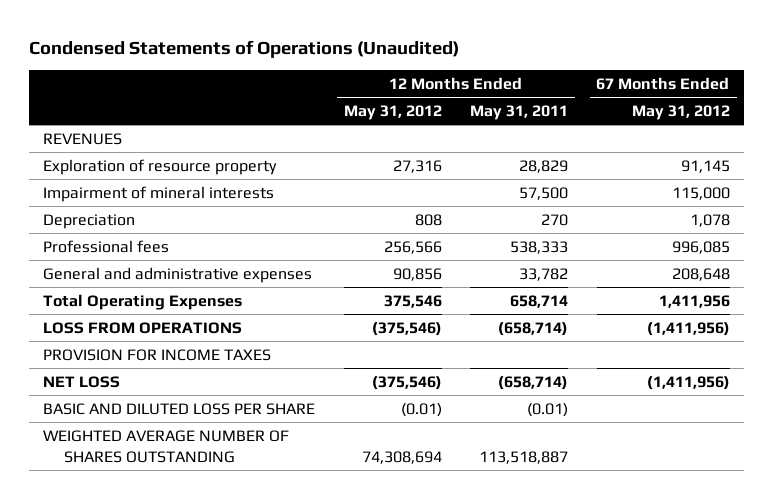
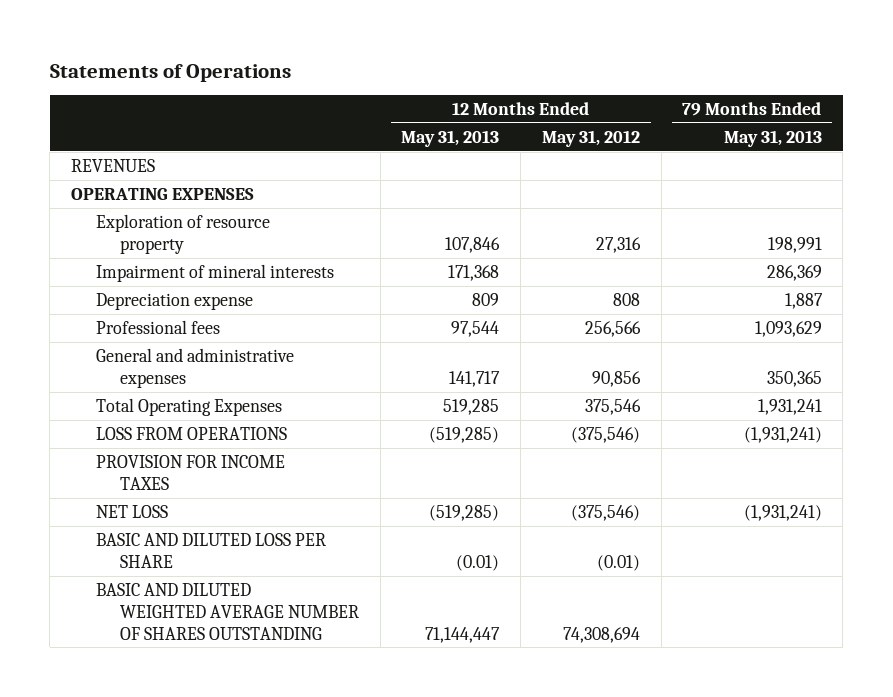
- Condensed Statements of Operations (Unaudited)
+ Statements of Operations
- | 12 Months Ended May 31, 2012 | 12 Months Ended May 31, 2011 | 67 Months Ended May 31, 2012
+ | 12 Months Ended May 31, 2013 | 12 Months Ended May 31, 2012 | 79 Months Ended May 31, 2013
+ OPERATING EXPENSES
- Depreciation | 808 | 270 | 1,078
+ Depreciation expense | 809 | 808 | 1,887
- WEIGHTED AVERAGE NUMBER OF SHARES OUTSTANDING | 74,308,694 | 113,518,887 |
+ BASIC AND DILUTED WEIGHTED AVERAGE NUMBER OF SHARES OUTSTANDING | 71,144,447 | 74,308,694 |

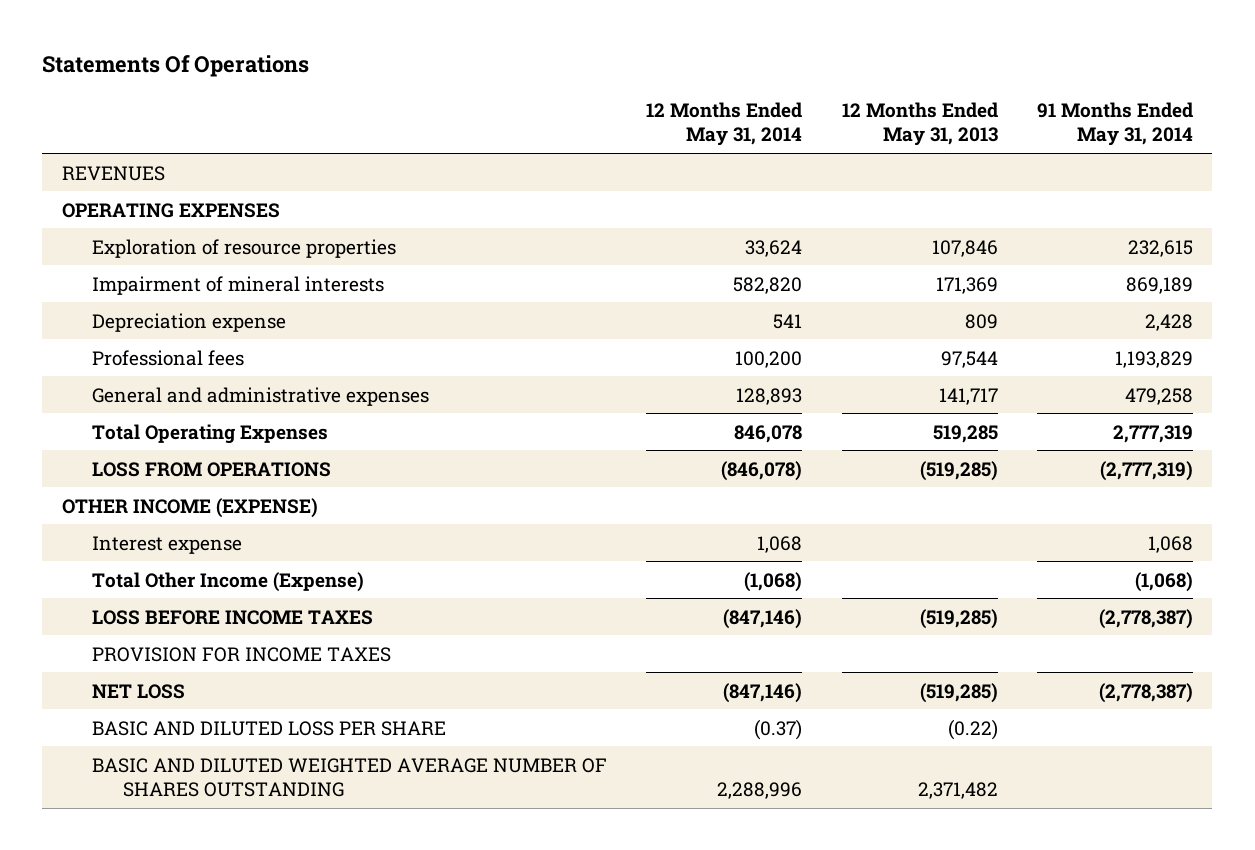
- Statements of Operations
+ Statements Of Operations
- | 12 Months Ended May 31, 2013 | 12 Months Ended May 31, 2012 | 79 Months Ended May 31, 2013
+ | 12 Months Ended May 31, 2014 | 12 Months Ended May 31, 2013 | 91 Months Ended May 31, 2014
- Exploration of resource property | 107,846 | 27,316 | 198,991
- Impairment of mineral interests | 171,368 | | 286,369
+ Exploration of resource properties | 33,624 | 107,846 | 232,615
+ Impairment of mineral interests | 582,820 | 171,369 | 869,189
+ OTHER INCOME (EXPENSE)
+ Interest expense | 1,068 | | 1,068
+ Total Other Income (Expense) | (1,068) | | (1,068)
+ LOSS BEFORE INCOME TAXES | (847,146) | (519,285) | (2,778,387)
- BASIC AND DILUTED LOSS PER SHARE | (0.01) | (0.01) |
- BASIC AND DILUTED WEIGHTED AVERAGE NUMBER OF SHARES OUTSTANDING | 71,144,447 | 74,308,694 |
+ BASIC AND DILUTED LOSS PER SHARE | (0.37) | (0.22) |
+ BASIC AND DILUTED WEIGHTED AVERAGE NUMBER OF SHARES OUTSTANDING | 2,288,996 | 2,371,482 |

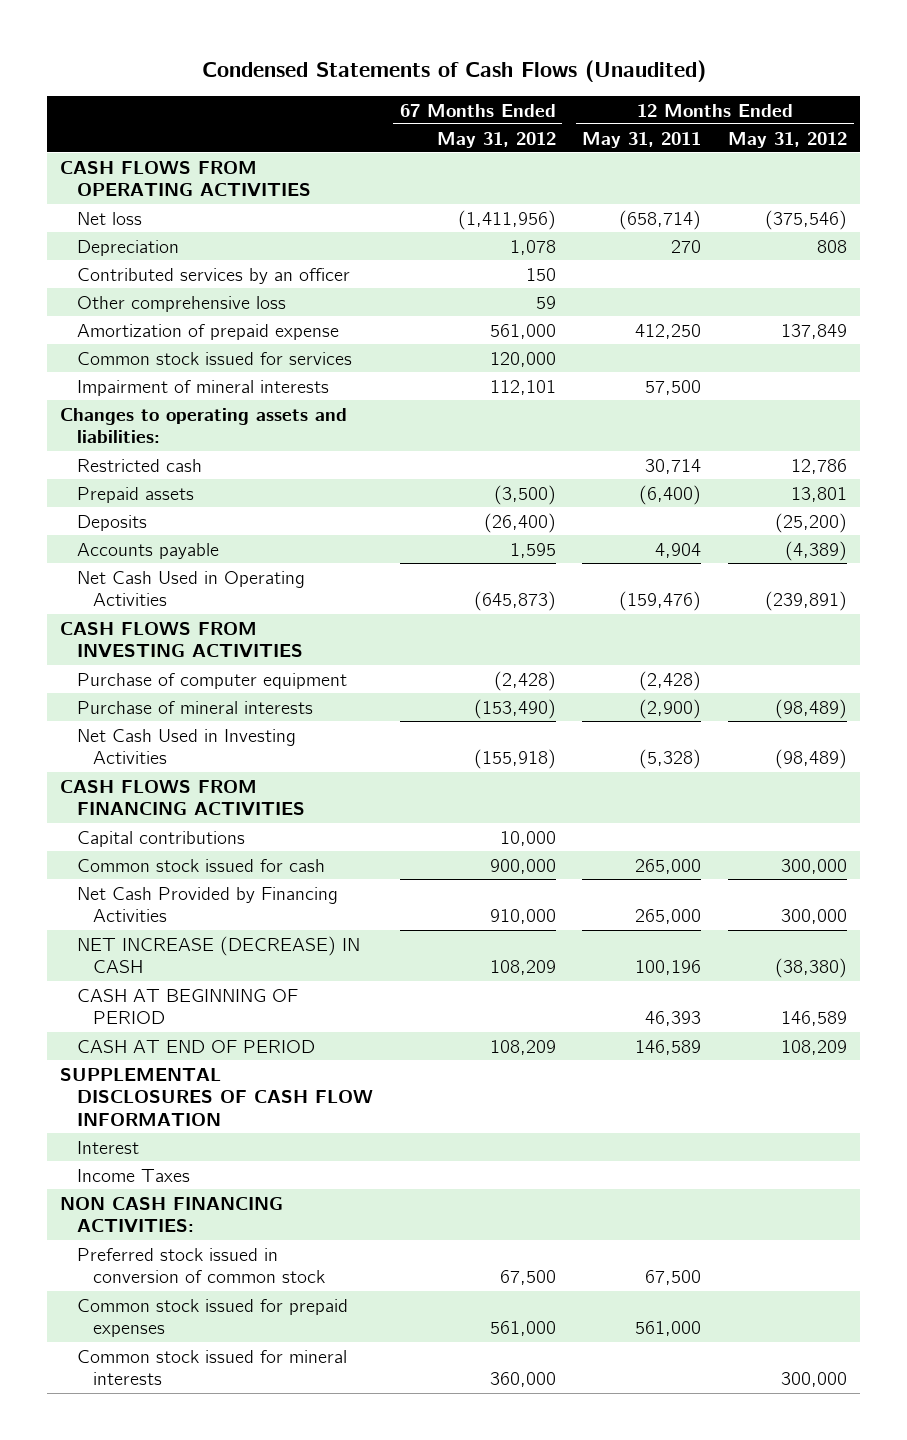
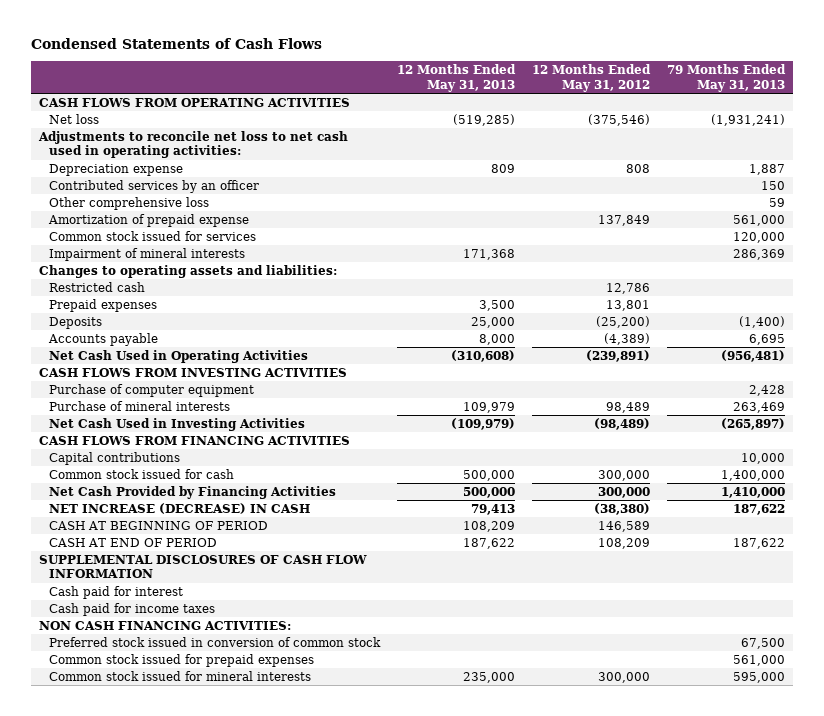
- Condensed Statements of Cash Flows (Unaudited)
+ Condensed Statements of Cash Flows
- | 67 Months Ended May 31, 2012 | 12 Months Ended May 31, 2011 | 12 Months Ended May 31, 2012
+ | 12 Months Ended May 31, 2013 | 12 Months Ended May 31, 2012 | 79 Months Ended May 31, 2013
- Depreciation | 1,078 | 270 | 808
+ Adjustments to reconcile net loss to net cash used in operating activities:
+ Depreciation expense | 809 | 808 | 1,887
- Prepaid assets | (3,500) | (6,400) | 13,801
+ Prepaid expenses | 3,500 | 13,801 |
- Purchase of mineral interests | (153,490) | (2,900) | (98,489)
+ Purchase of mineral interests | 109,979 | 98,489 | 263,469
- Interest
- Income Taxes
+ Cash paid for interest
+ Cash paid for income taxes

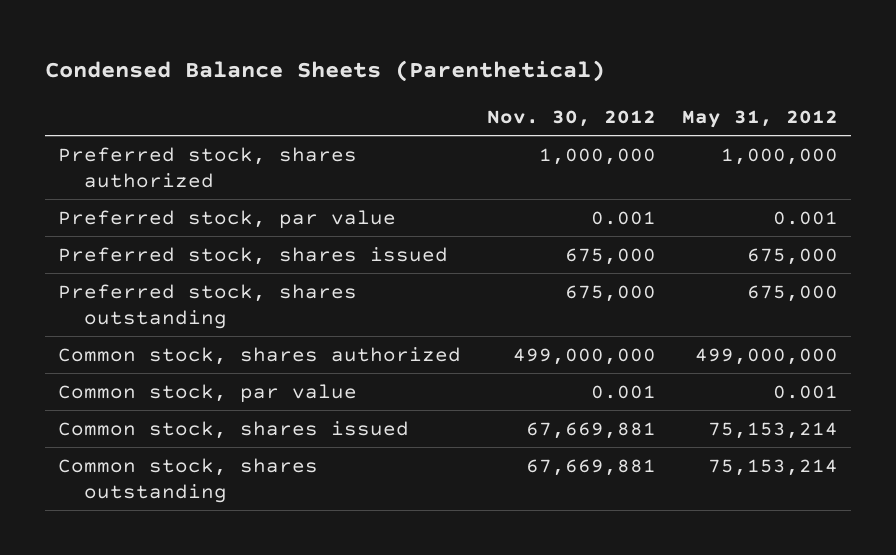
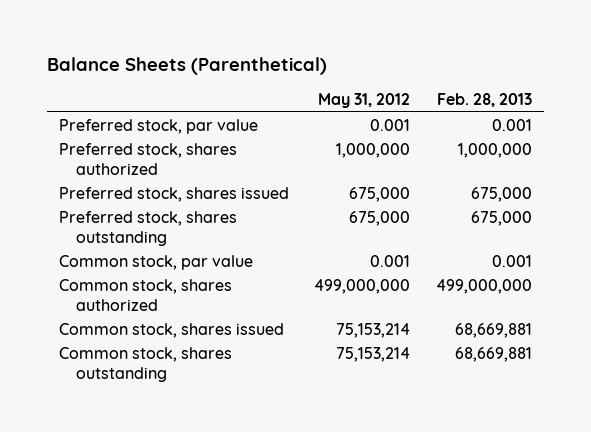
- Condensed Balance Sheets (Parenthetical)
+ Balance Sheets (Parenthetical)
- | Nov. 30, 2012 | May 31, 2012
+ | May 31, 2012 | Feb. 28, 2013
moved down: Preferred stock, shares authorized | 1,000,000 | 1,000,000
moved down: Common stock, shares authorized | 499,000,000 | 499,000,000

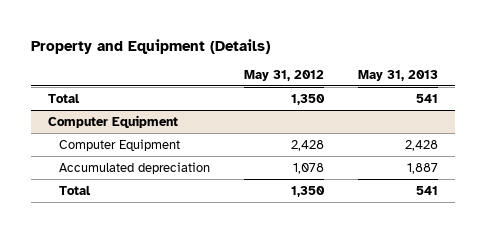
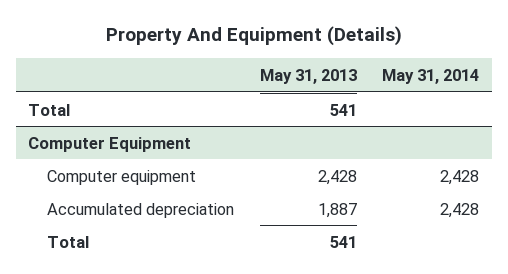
- Property and Equipment (Details)
+ Property And Equipment (Details)
- | May 31, 2012 | May 31, 2013
+ | May 31, 2013 | May 31, 2014
@ Computer Equipment
- Computer Equipment | 2,428 | 2,428
+ Computer equipment | 2,428 | 2,428

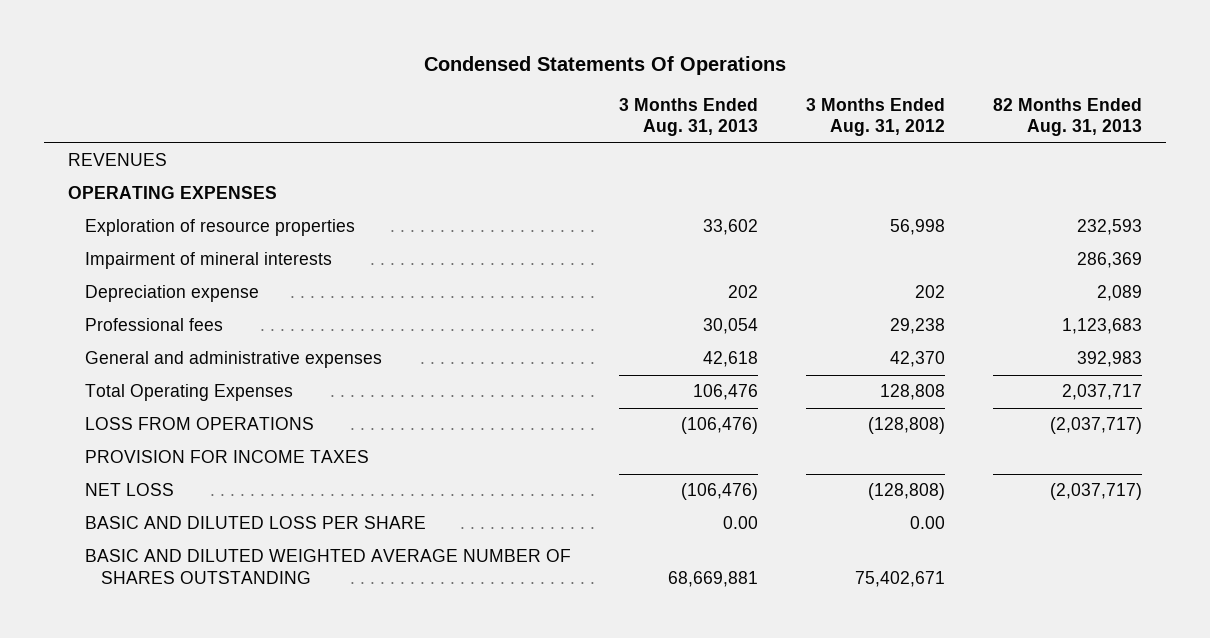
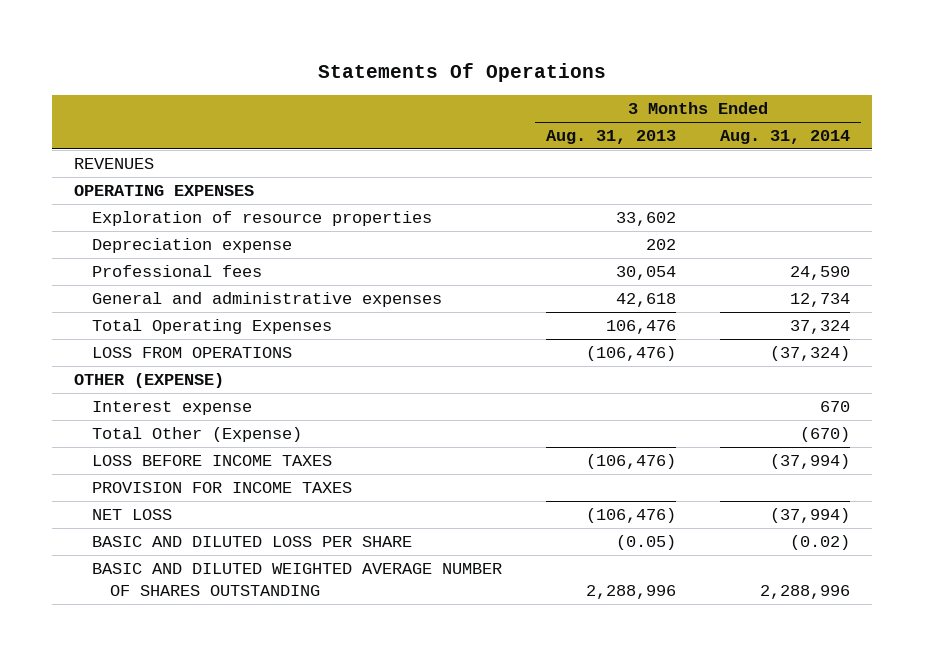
- Condensed Statements Of Operations
+ Statements Of Operations
- | 3 Months Ended Aug. 31, 2013 | 3 Months Ended Aug. 31, 2012 | 82 Months Ended Aug. 31, 2013
+ | 3 Months Ended Aug. 31, 2013 | 3 Months Ended Aug. 31, 2014
- Impairment of mineral interests | | | 286,369
+ OTHER (EXPENSE)
+ Interest expense | | 670
+ Total Other (Expense) | | (670)
+ LOSS BEFORE INCOME TAXES | (106,476) | (37,994)
- BASIC AND DILUTED LOSS PER SHARE | 0.00 | 0.00 |
- BASIC AND DILUTED WEIGHTED AVERAGE NUMBER OF SHARES OUTSTANDING | 68,669,881 | 75,402,671 |
+ BASIC AND DILUTED LOSS PER SHARE | (0.05) | (0.02)
+ BASIC AND DILUTED WEIGHTED AVERAGE NUMBER OF SHARES OUTSTANDING | 2,288,996 | 2,288,996

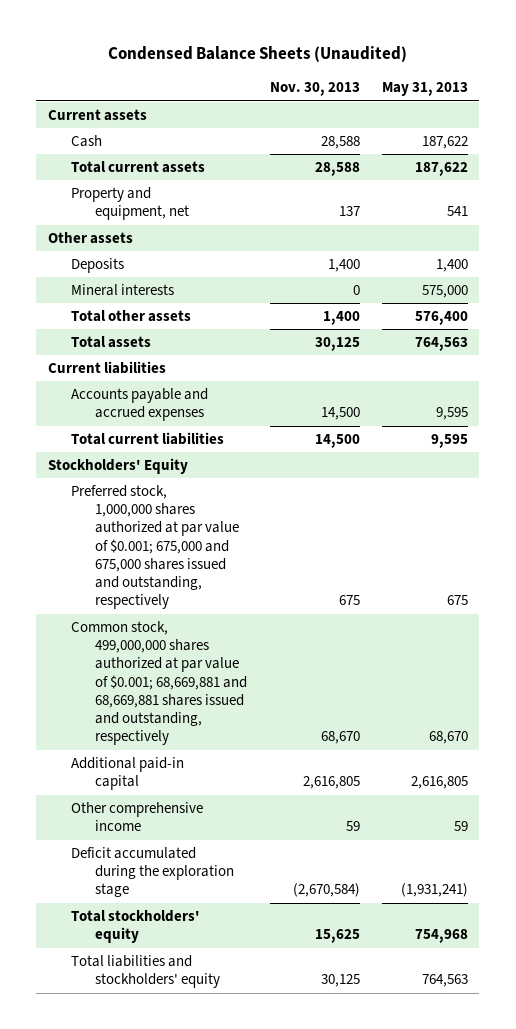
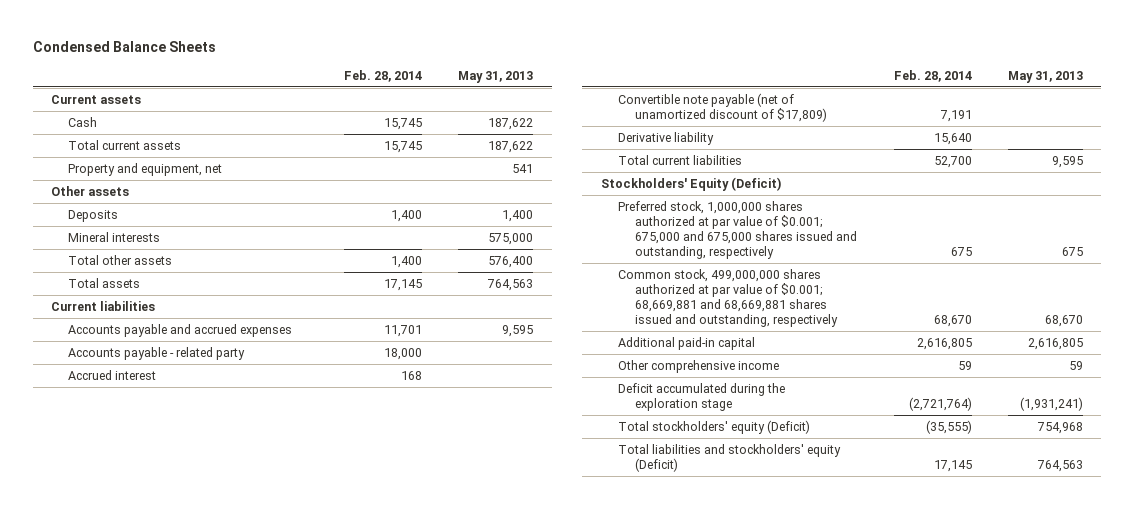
- Condensed Balance Sheets (Unaudited)
+ Condensed Balance Sheets
- | Nov. 30, 2013 | May 31, 2013
+ | Feb. 28, 2014 | May 31, 2013
+ Accounts payable - related party | 18,000 |
+ Accrued interest | 168 |
+ Convertible note payable (net of unamortized discount of $17,809) | 7,191 |
+ Derivative liability | 15,640 |
- Stockholders' Equity
+ Stockholders' Equity (Deficit)
- Total stockholders' equity | 15,625 | 754,968
- Total liabilities and stockholders' equity | 30,125 | 764,563
+ Total stockholders' equity (Deficit) | (35,555) | 754,968
+ Total liabilities and stockholders' equity (Deficit) | 17,145 | 764,563

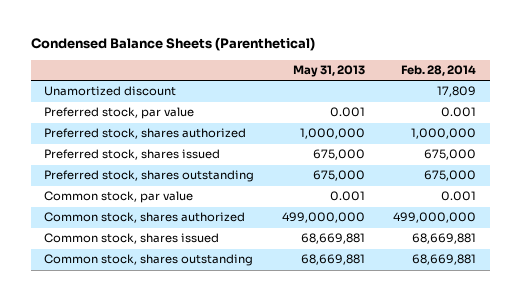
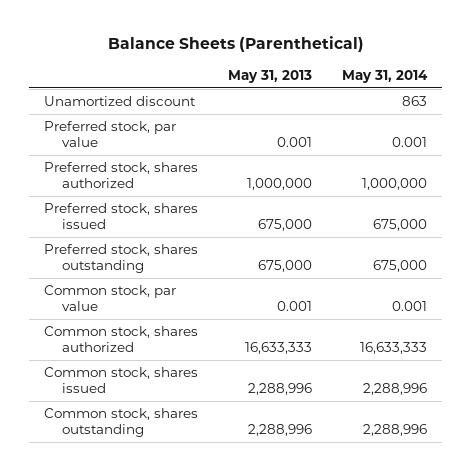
- Condensed Balance Sheets (Parenthetical)
+ Balance Sheets (Parenthetical)
- | May 31, 2013 | Feb. 28, 2014
+ | May 31, 2013 | May 31, 2014
- Common stock, shares authorized | 499,000,000 | 499,000,000
- Common stock, shares issued | 68,669,881 | 68,669,881
- Common stock, shares outstanding | 68,669,881 | 68,669,881
+ Common stock, shares authorized | 16,633,333 | 16,633,333
+ Common stock, shares issued | 2,288,996 | 2,288,996
+ Common stock, shares outstanding | 2,288,996 | 2,288,996

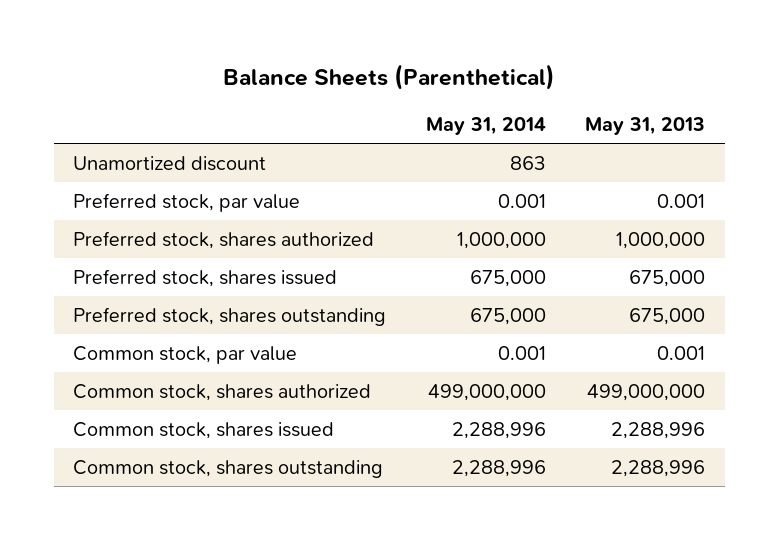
- | May 31, 2013 | May 31, 2014
+ | May 31, 2014 | May 31, 2013
- Common stock, shares authorized | 16,633,333 | 16,633,333
+ Common stock, shares authorized | 499,000,000 | 499,000,000

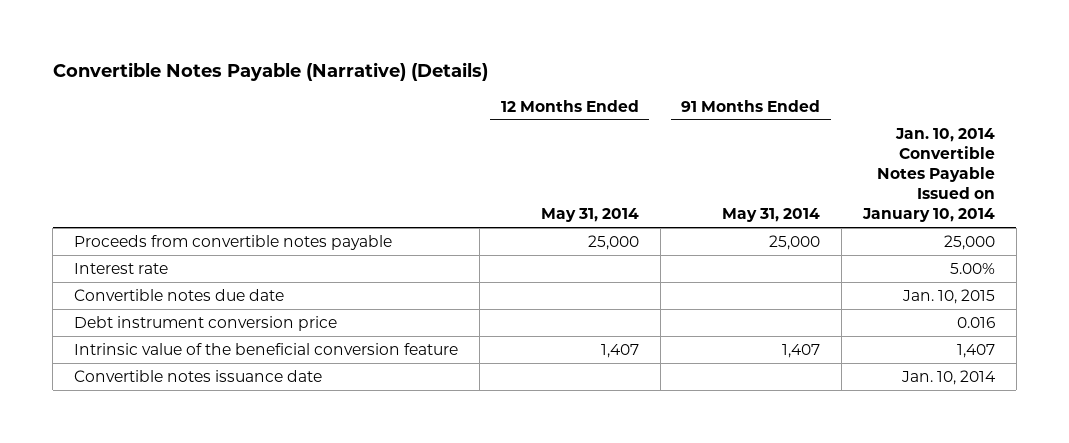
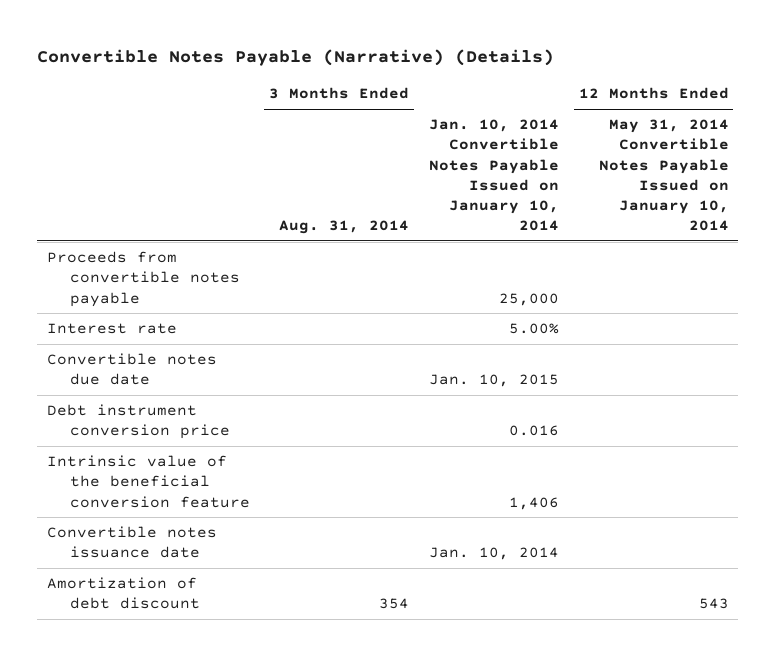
- | 12 Months Ended May 31, 2014 | 91 Months Ended May 31, 2014 | Jan. 10, 2014 Convertible Notes Payable Issued on January 10, 2014
+ | 3 Months Ended Aug. 31, 2014 | Jan. 10, 2014 Convertible Notes Payable Issued on January 10, 2014 | 12 Months Ended May 31, 2014 Convertible Notes Payable Issued on January 10, 2014
- Intrinsic value of the beneficial conversion feature | 1,407 | 1,407 | 1,407
+ Intrinsic value of the beneficial conversion feature | | 1,406 |
+ Amortization of debt discount | 354 | | 543

